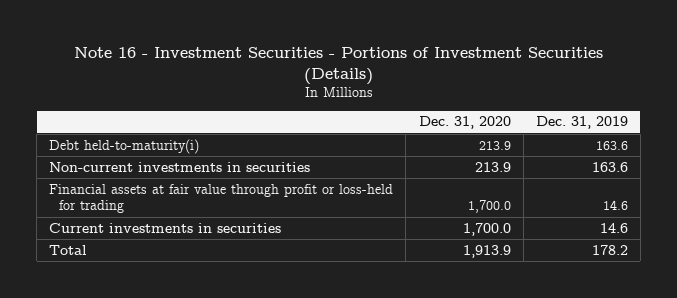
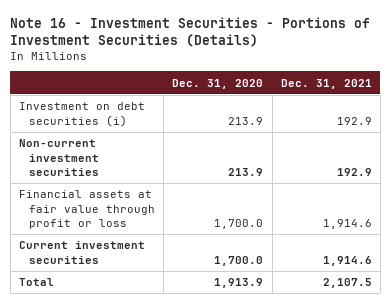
- | Dec. 31, 2020 | Dec. 31, 2019
+ | Dec. 31, 2020 | Dec. 31, 2021
- Debt held-to-maturity(i) | 213.9 | 163.6
- Non-current investments in securities | 213.9 | 163.6
- Financial assets at fair value through profit or loss-held for trading | 1,700.0 | 14.6
- Current investments in securities | 1,700.0 | 14.6
+ Investment on debt securities (i) | 213.9 | 192.9
+ Non-current investment securities | 213.9 | 192.9
+ Financial assets at fair value through profit or loss | 1,700.0 | 1,914.6
+ Current investment securities | 1,700.0 | 1,914.6

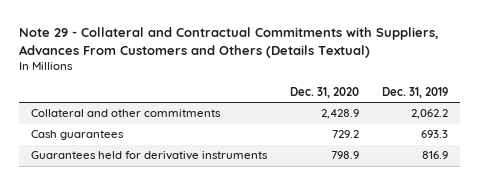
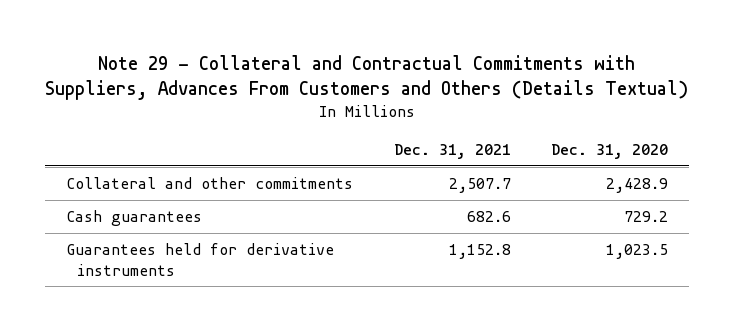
- | Dec. 31, 2020 | Dec. 31, 2019
+ | Dec. 31, 2021 | Dec. 31, 2020
- Guarantees held for derivative instruments | 798.9 | 816.9
+ Guarantees held for derivative instruments | 1,152.8 | 1,023.5

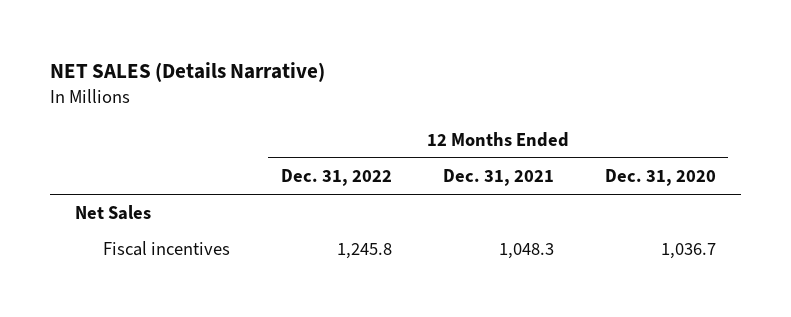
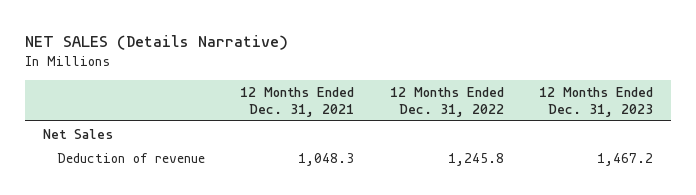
- | 12 Months Ended Dec. 31, 2022 | 12 Months Ended Dec. 31, 2021 | 12 Months Ended Dec. 31, 2020
+ | 12 Months Ended Dec. 31, 2021 | 12 Months Ended Dec. 31, 2022 | 12 Months Ended Dec. 31, 2023
- Fiscal incentives | 1,245.8 | 1,048.3 | 1,036.7
+ Deduction of revenue | 1,048.3 | 1,245.8 | 1,467.2

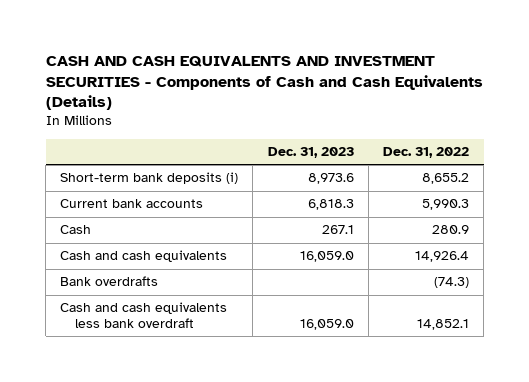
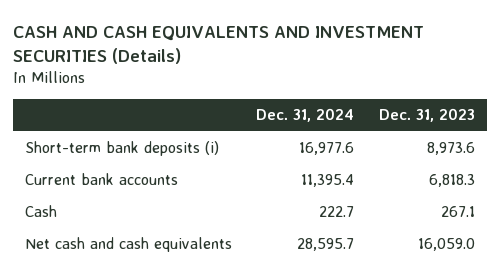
- CASH AND CASH EQUIVALENTS AND INVESTMENT SECURITIES - Components of Cash and Cash Equivalents (Details)
+ CASH AND CASH EQUIVALENTS AND INVESTMENT SECURITIES (Details)
- | Dec. 31, 2023 | Dec. 31, 2022
+ | Dec. 31, 2024 | Dec. 31, 2023
- Cash and cash equivalents | 16,059.0 | 14,926.4
- Bank overdrafts | | (74.3)
- Cash and cash equivalents less bank overdraft | 16,059.0 | 14,852.1
+ Net cash and cash equivalents | 28,595.7 | 16,059.0

